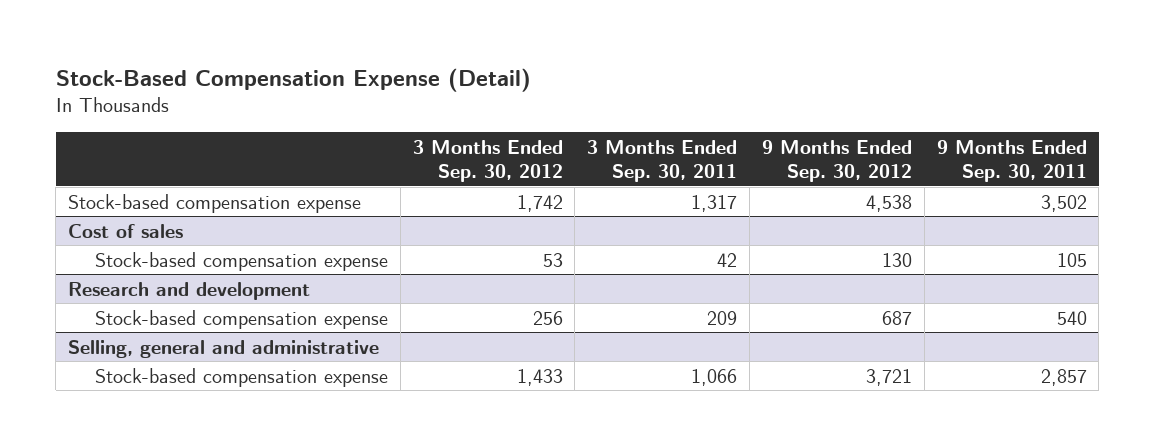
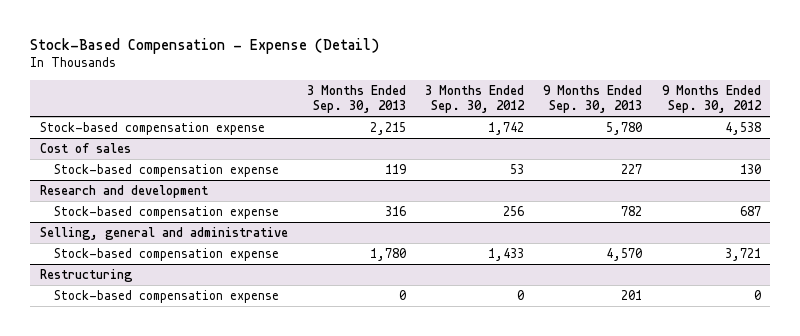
- Stock-Based Compensation Expense (Detail)
+ Stock-Based Compensation - Expense (Detail)
- | 3 Months Ended Sep. 30, 2012 | 3 Months Ended Sep. 30, 2011 | 9 Months Ended Sep. 30, 2012 | 9 Months Ended Sep. 30, 2011
+ | 3 Months Ended Sep. 30, 2013 | 3 Months Ended Sep. 30, 2012 | 9 Months Ended Sep. 30, 2013 | 9 Months Ended Sep. 30, 2012
+ Restructuring
+ Stock-based compensation expense | 0 | 0 | 201 | 0

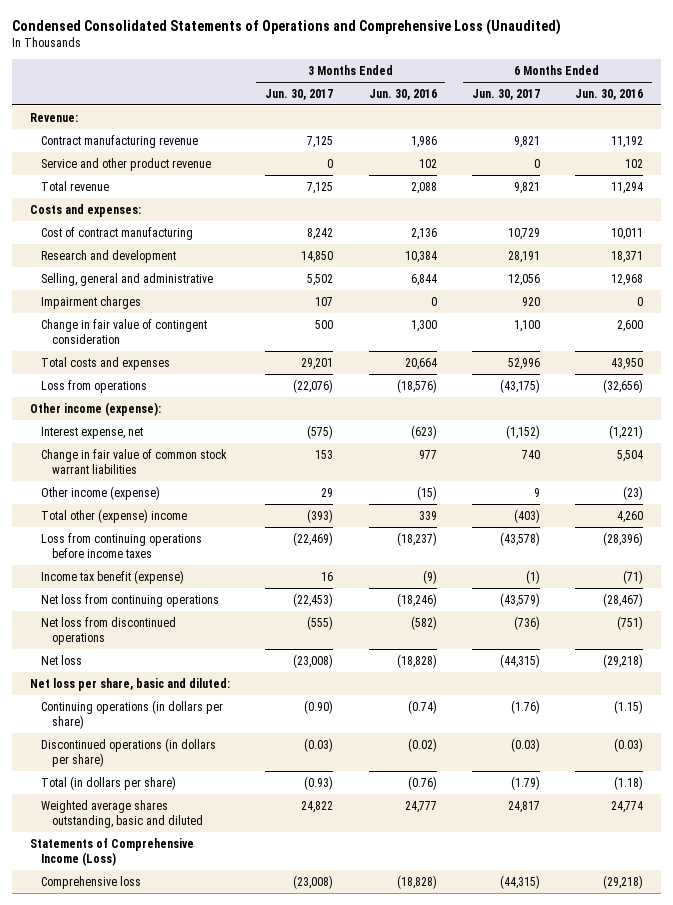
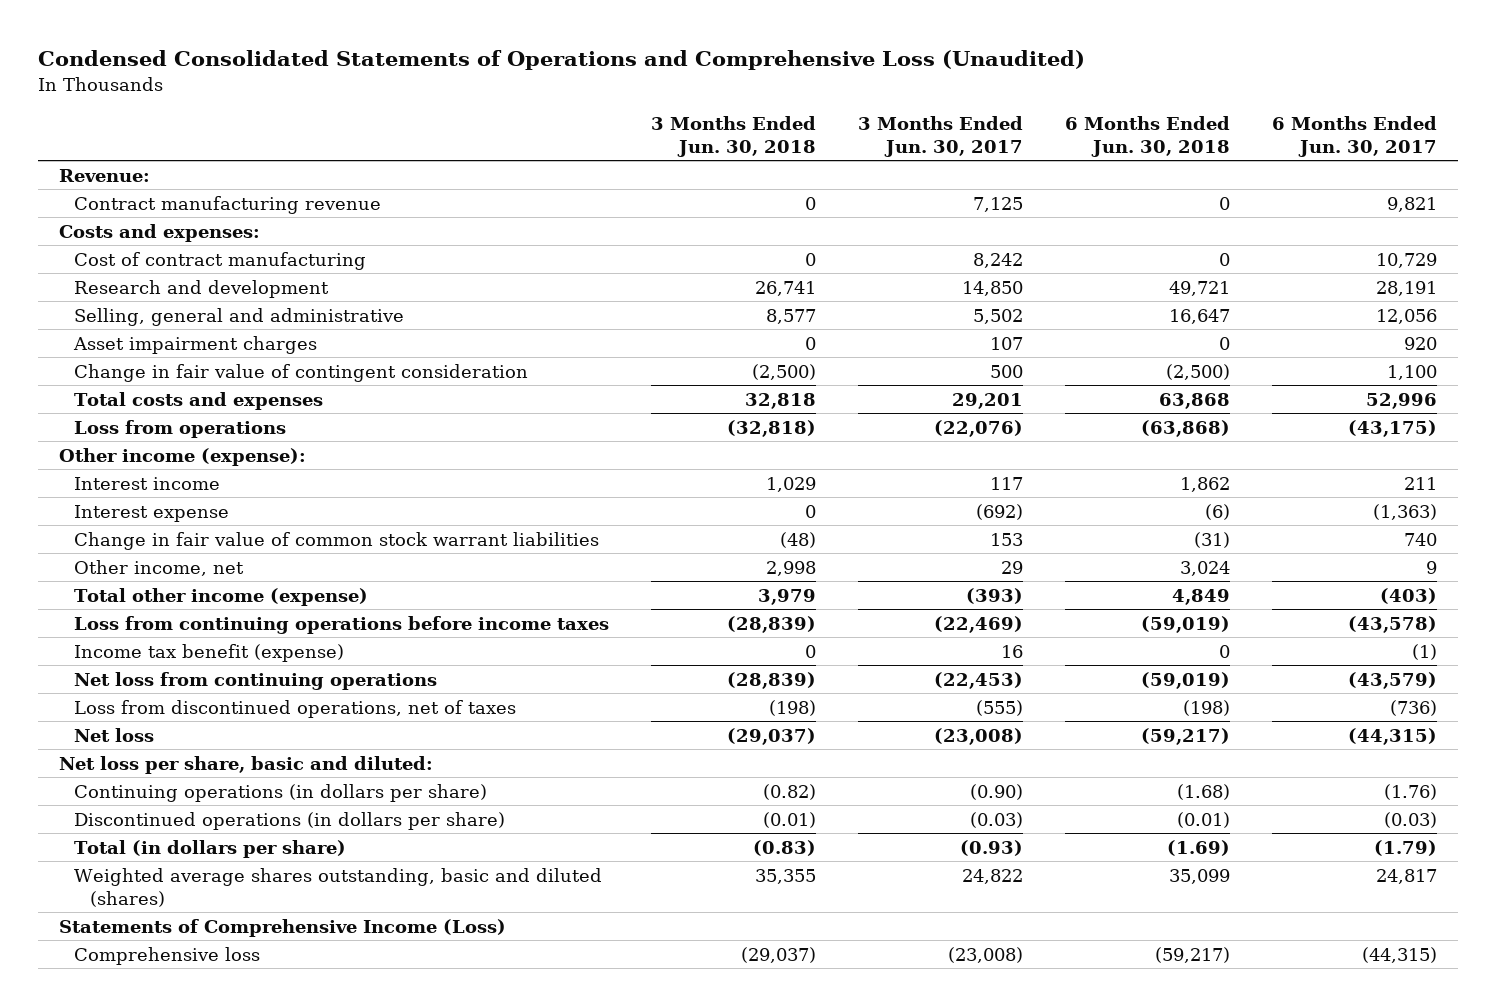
- | 3 Months Ended Jun. 30, 2017 | 3 Months Ended Jun. 30, 2016 | 6 Months Ended Jun. 30, 2017 | 6 Months Ended Jun. 30, 2016
+ | 3 Months Ended Jun. 30, 2018 | 3 Months Ended Jun. 30, 2017 | 6 Months Ended Jun. 30, 2018 | 6 Months Ended Jun. 30, 2017
- Service and other product revenue | 0 | 102 | 0 | 102
- Total revenue | 7,125 | 2,088 | 9,821 | 11,294
- Impairment charges | 107 | 0 | 920 | 0
+ Asset impairment charges | 0 | 107 | 0 | 920
- Interest expense, net | (575) | (623) | (1,152) | (1,221)
+ Interest income | 1,029 | 117 | 1,862 | 211
+ Interest expense | 0 | (692) | (6) | (1,363)
- Other income (expense) | 29 | (15) | 9 | (23)
- Total other (expense) income | (393) | 339 | (403) | 4,260
+ Other income, net | 2,998 | 29 | 3,024 | 9
+ Total other income (expense) | 3,979 | (393) | 4,849 | (403)
- Net loss from discontinued operations | (555) | (582) | (736) | (751)
+ Loss from discontinued operations, net of taxes | (198) | (555) | (198) | (736)
- Weighted average shares outstanding, basic and diluted | 24,822 | 24,777 | 24,817 | 24,774
+ Weighted average shares outstanding, basic and diluted (shares) | 35,355 | 24,822 | 35,099 | 24,817

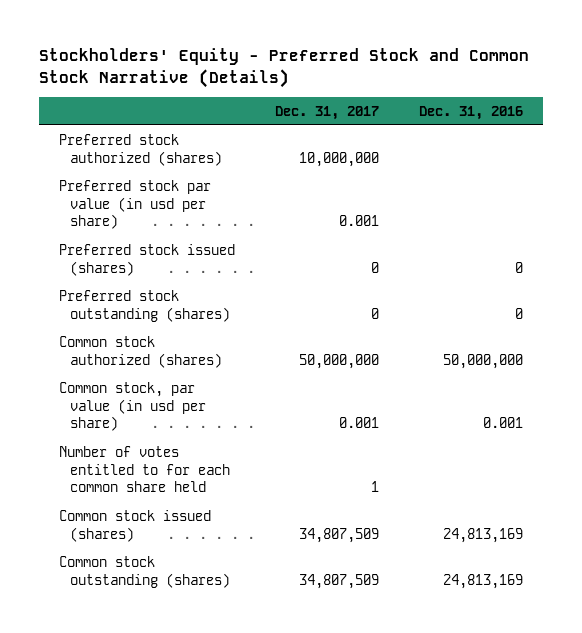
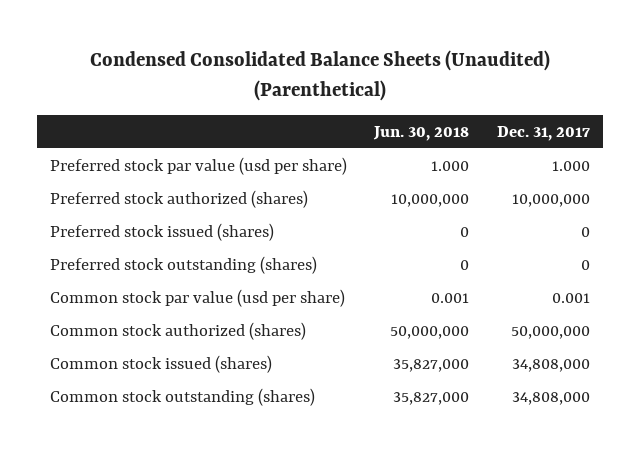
- Stockholders' Equity - Preferred Stock and Common Stock Narrative (Details)
+ Condensed Consolidated Balance Sheets (Unaudited) (Parenthetical)
- | Dec. 31, 2017 | Dec. 31, 2016
+ | Jun. 30, 2018 | Dec. 31, 2017
+ Preferred stock par value (usd per share) | 1.000 | 1.000
- Preferred stock par value (in usd per share) | 0.001 |
+ Common stock par value (usd per share) | 0.001 | 0.001
- Common stock, par value (in usd per share) | 0.001 | 0.001
- Number of votes entitled to for each common share held | 1 |
- Common stock issued (shares) | 34,807,509 | 24,813,169
- Common stock outstanding (shares) | 34,807,509 | 24,813,169
+ Common stock issued (shares) | 35,827,000 | 34,808,000
+ Common stock outstanding (shares) | 35,827,000 | 34,808,000

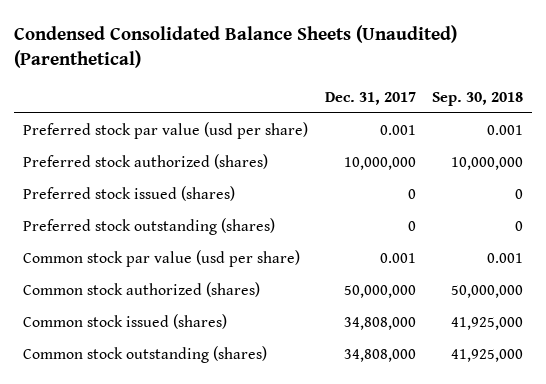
- | Jun. 30, 2018 | Dec. 31, 2017
+ | Dec. 31, 2017 | Sep. 30, 2018
- Preferred stock par value (usd per share) | 1.000 | 1.000
+ Preferred stock par value (usd per share) | 0.001 | 0.001

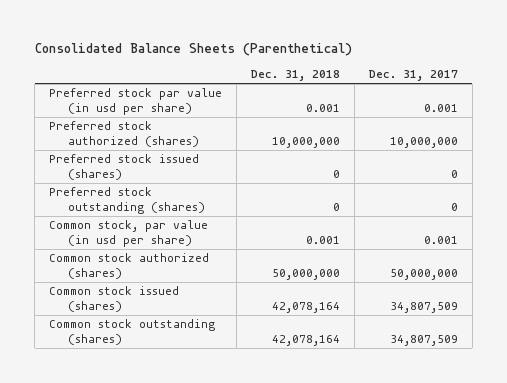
- Condensed Consolidated Balance Sheets (Unaudited) (Parenthetical)
+ Consolidated Balance Sheets (Parenthetical)
- | Dec. 31, 2017 | Sep. 30, 2018
+ | Dec. 31, 2018 | Dec. 31, 2017
- Preferred stock par value (usd per share) | 0.001 | 0.001
+ Preferred stock par value (in usd per share) | 0.001 | 0.001
- Common stock par value (usd per share) | 0.001 | 0.001
+ Common stock, par value (in usd per share) | 0.001 | 0.001
- Common stock issued (shares) | 34,808,000 | 41,925,000
- Common stock outstanding (shares) | 34,808,000 | 41,925,000
+ Common stock issued (shares) | 42,078,164 | 34,807,509
+ Common stock outstanding (shares) | 42,078,164 | 34,807,509

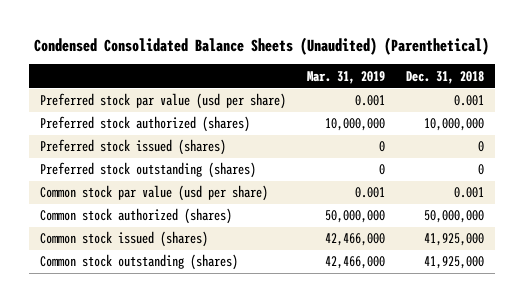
- Consolidated Balance Sheets (Parenthetical)
+ Condensed Consolidated Balance Sheets (Unaudited) (Parenthetical)
- | Dec. 31, 2018 | Dec. 31, 2017
+ | Mar. 31, 2019 | Dec. 31, 2018
- Preferred stock par value (in usd per share) | 0.001 | 0.001
+ Preferred stock par value (usd per share) | 0.001 | 0.001
- Common stock, par value (in usd per share) | 0.001 | 0.001
+ Common stock par value (usd per share) | 0.001 | 0.001
- Common stock issued (shares) | 42,078,164 | 34,807,509
- Common stock outstanding (shares) | 42,078,164 | 34,807,509
+ Common stock issued (shares) | 42,466,000 | 41,925,000
+ Common stock outstanding (shares) | 42,466,000 | 41,925,000

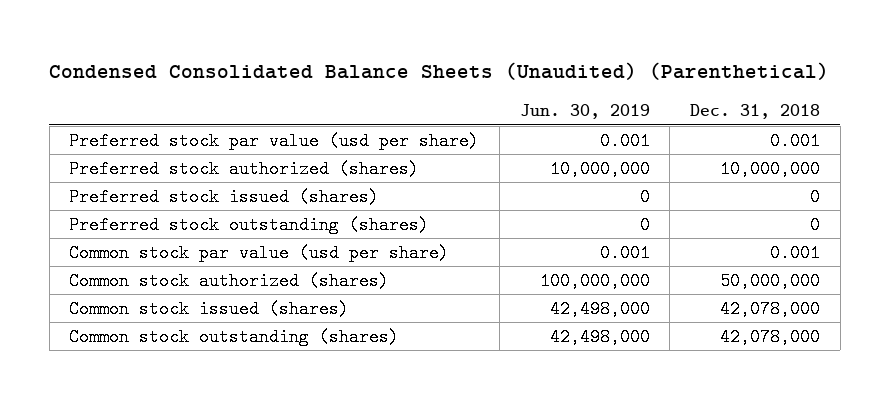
- | Mar. 31, 2019 | Dec. 31, 2018
+ | Jun. 30, 2019 | Dec. 31, 2018
- Common stock issued (shares) | 42,466,000 | 41,925,000
- Common stock outstanding (shares) | 42,466,000 | 41,925,000
+ Common stock issued (shares) | 42,498,000 | 42,078,000
+ Common stock outstanding (shares) | 42,498,000 | 42,078,000

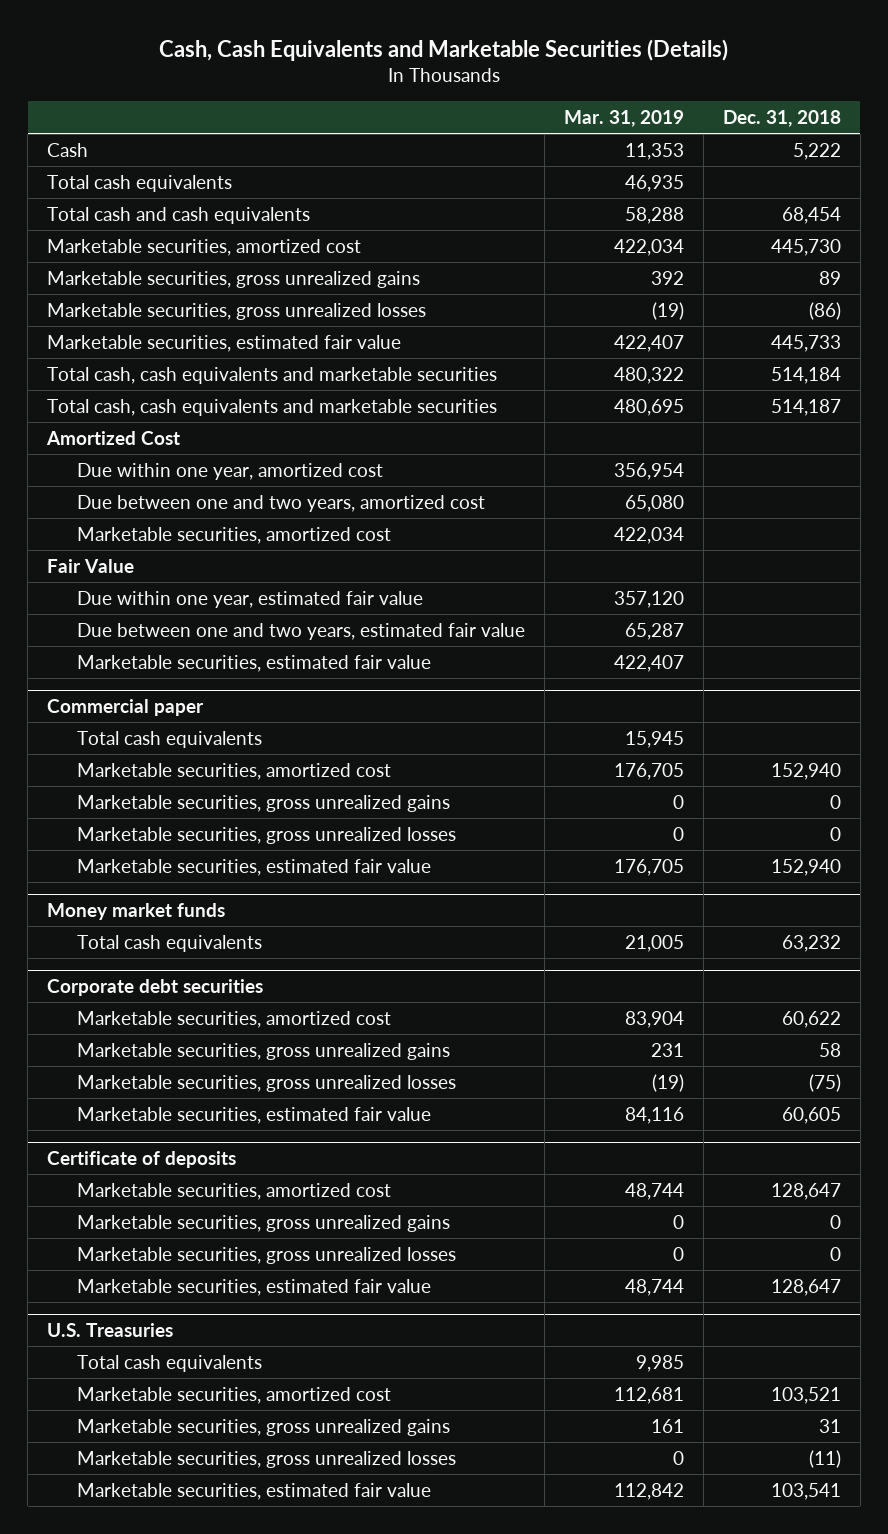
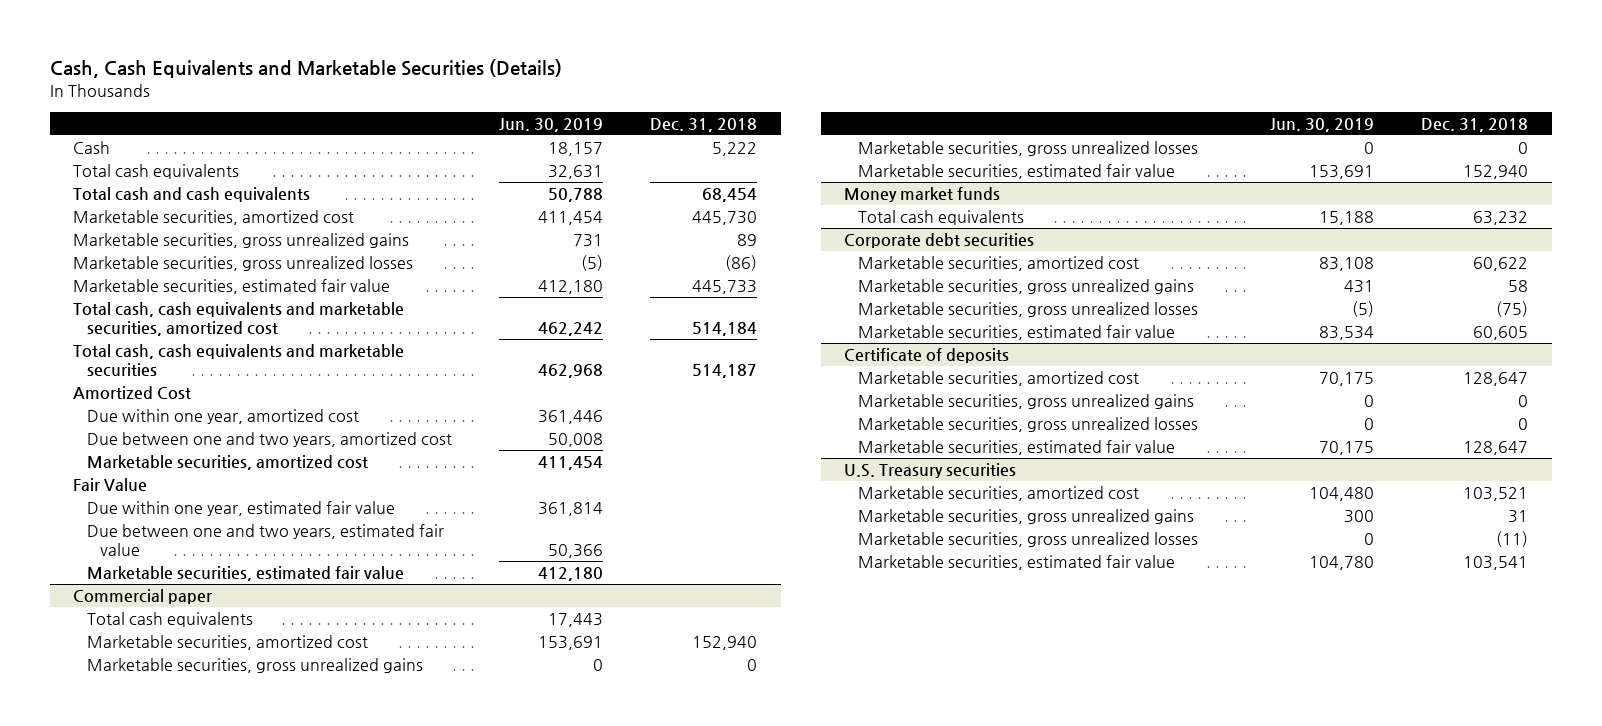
- | Mar. 31, 2019 | Dec. 31, 2018
+ | Jun. 30, 2019 | Dec. 31, 2018
- Total cash, cash equivalents and marketable securities | 480,322 | 514,184
+ Total cash, cash equivalents and marketable securities, amortized cost | 462,242 | 514,184
- U.S. Treasuries
- Total cash equivalents | 9,985 |
+ U.S. Treasury securities

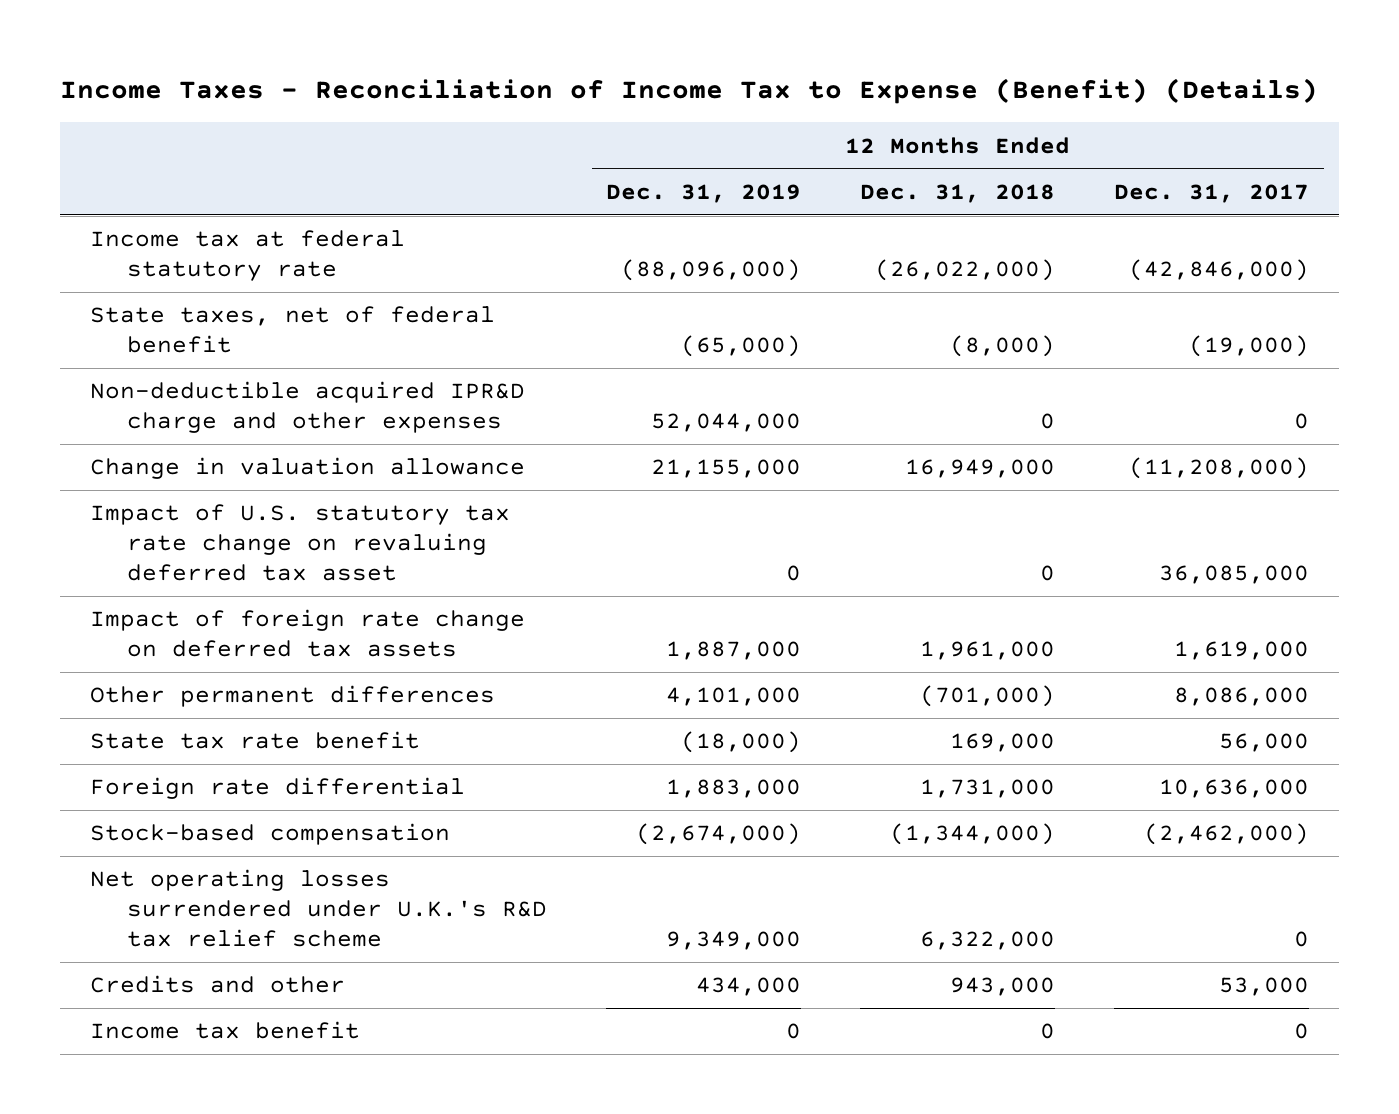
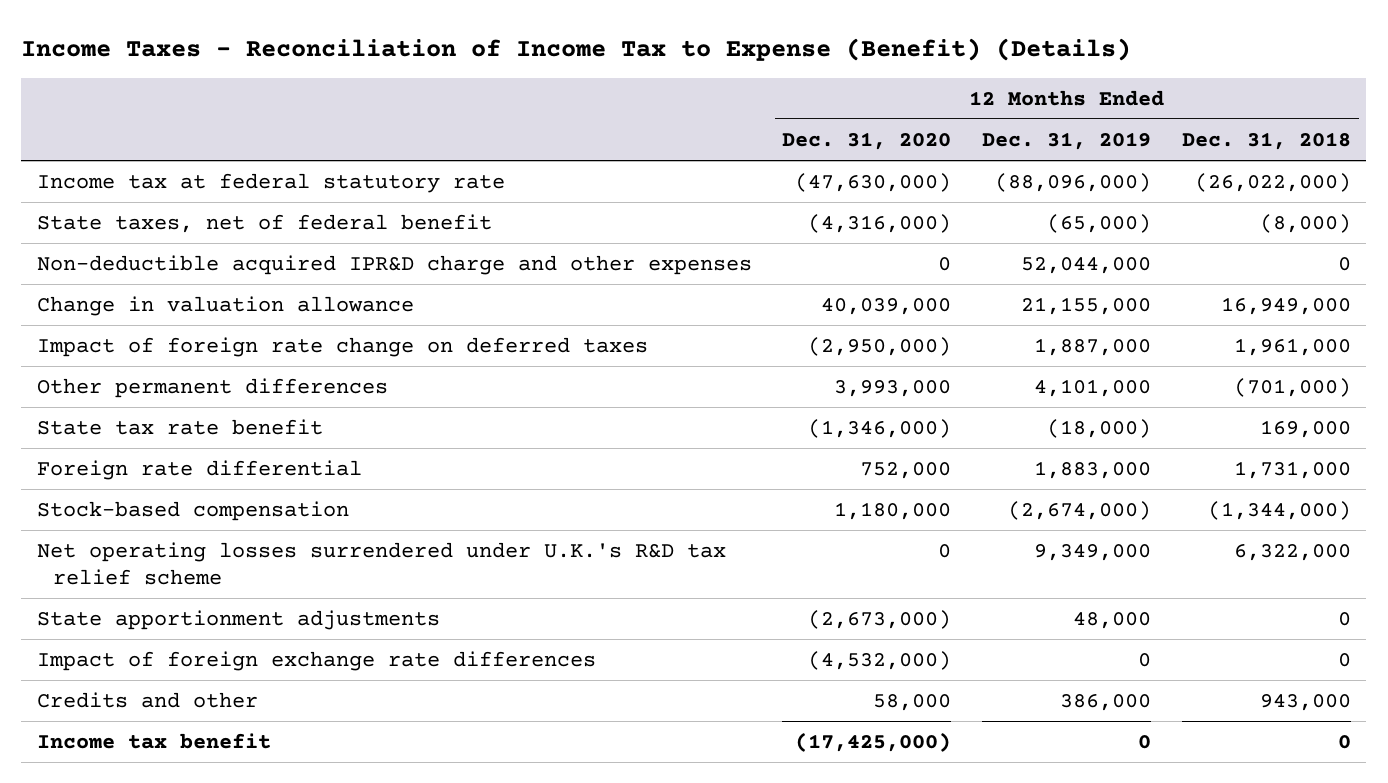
- | 12 Months Ended Dec. 31, 2019 | 12 Months Ended Dec. 31, 2018 | 12 Months Ended Dec. 31, 2017
+ | 12 Months Ended Dec. 31, 2020 | 12 Months Ended Dec. 31, 2019 | 12 Months Ended Dec. 31, 2018
- Impact of U.S. statutory tax rate change on revaluing deferred tax asset | 0 | 0 | 36,085,000
- Impact of foreign rate change on deferred tax assets | 1,887,000 | 1,961,000 | 1,619,000
+ Impact of foreign rate change on deferred taxes | (2,950,000) | 1,887,000 | 1,961,000
- Credits and other | 434,000 | 943,000 | 53,000
+ State apportionment adjustments | (2,673,000) | 48,000 | 0
+ Impact of foreign exchange rate differences | (4,532,000) | 0 | 0
+ Credits and other | 58,000 | 386,000 | 943,000

